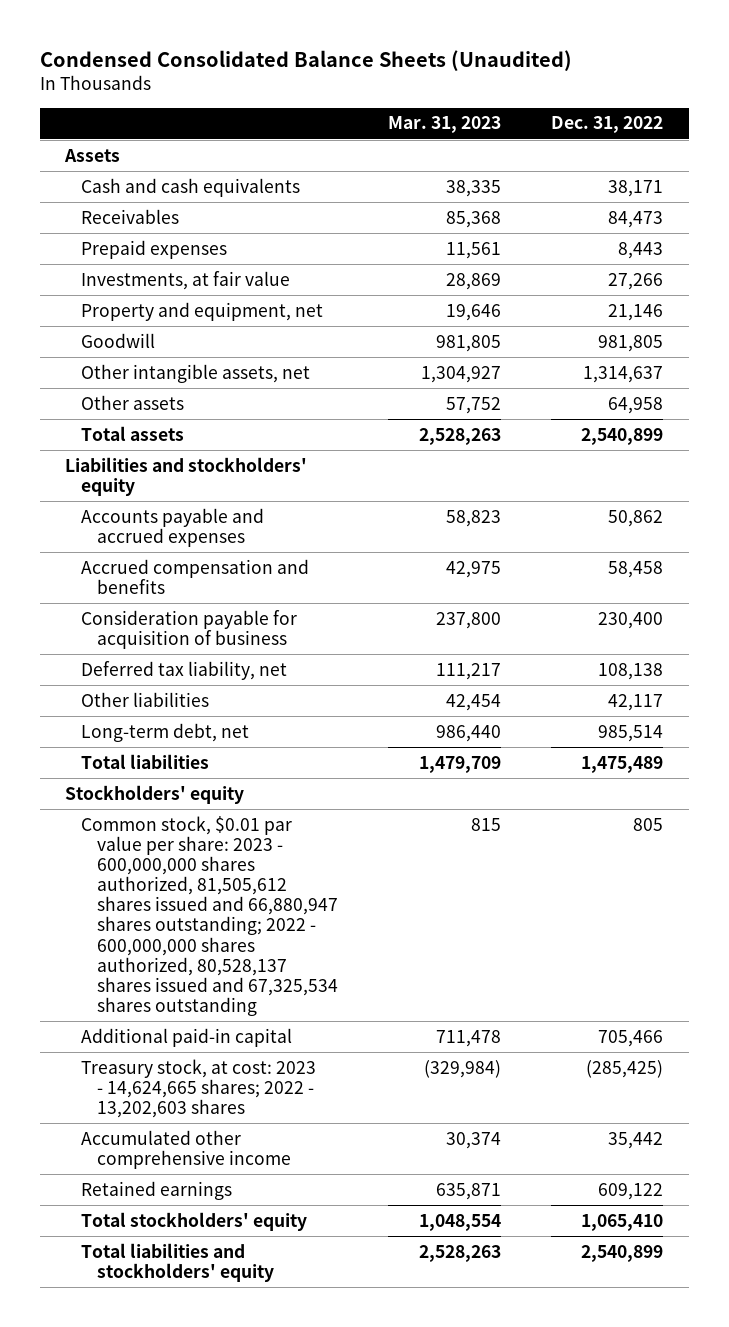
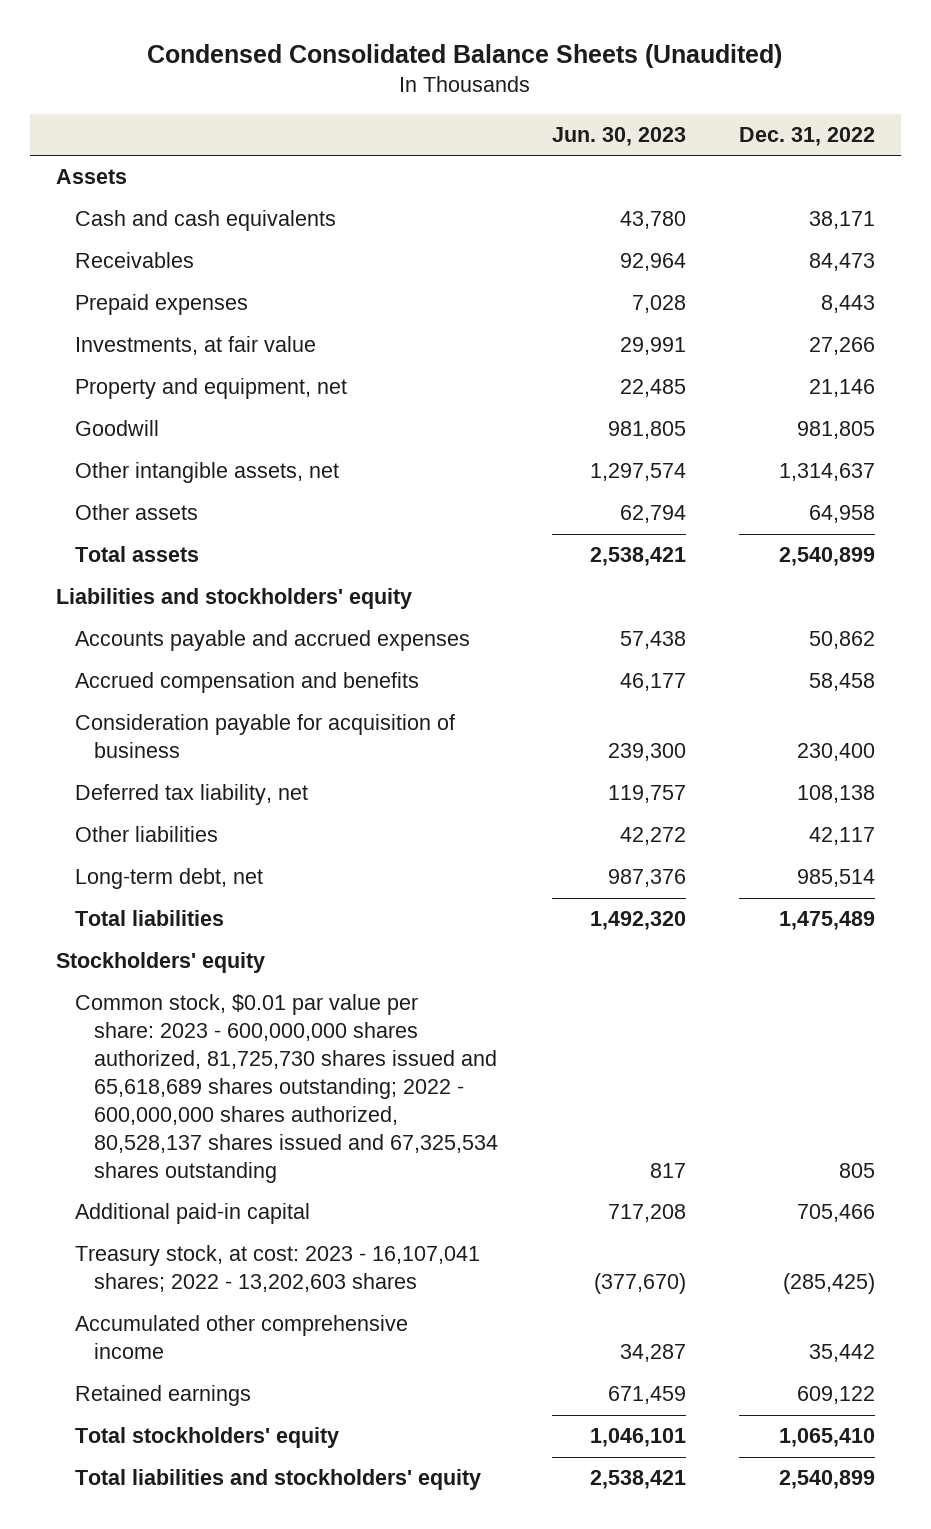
- | Mar. 31, 2023 | Dec. 31, 2022
+ | Jun. 30, 2023 | Dec. 31, 2022
- Common stock, $0.01 par value per share: 2023 - 600,000,000 shares authorized, 81,505,612 shares issued and 66,880,947 shares outstanding; 2022 - 600,000,000 shares authorized, 80,528,137 shares issued and 67,325,534 shares outstanding | 815 | 805
+ Common stock, $0.01 par value per share: 2023 - 600,000,000 shares authorized, 81,725,730 shares issued and 65,618,689 shares outstanding; 2022 - 600,000,000 shares authorized, 80,528,137 shares issued and 67,325,534 shares outstanding | 817 | 805
- Treasury stock, at cost: 2023 - 14,624,665 shares; 2022 - 13,202,603 shares | (329,984) | (285,425)
+ Treasury stock, at cost: 2023 - 16,107,041 shares; 2022 - 13,202,603 shares | (377,670) | (285,425)

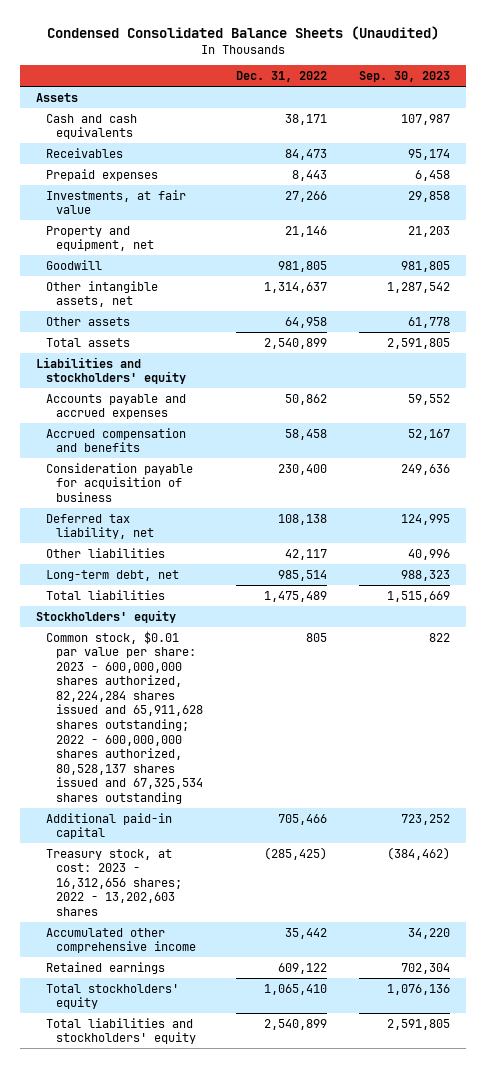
- | Jun. 30, 2023 | Dec. 31, 2022
+ | Dec. 31, 2022 | Sep. 30, 2023
- Common stock, $0.01 par value per share: 2023 - 600,000,000 shares authorized, 81,725,730 shares issued and 65,618,689 shares outstanding; 2022 - 600,000,000 shares authorized, 80,528,137 shares issued and 67,325,534 shares outstanding | 817 | 805
+ Common stock, $0.01 par value per share: 2023 - 600,000,000 shares authorized, 82,224,284 shares issued and 65,911,628 shares outstanding; 2022 - 600,000,000 shares authorized, 80,528,137 shares issued and 67,325,534 shares outstanding | 805 | 822
- Treasury stock, at cost: 2023 - 16,107,041 shares; 2022 - 13,202,603 shares | (377,670) | (285,425)
+ Treasury stock, at cost: 2023 - 16,312,656 shares; 2022 - 13,202,603 shares | (285,425) | (384,462)

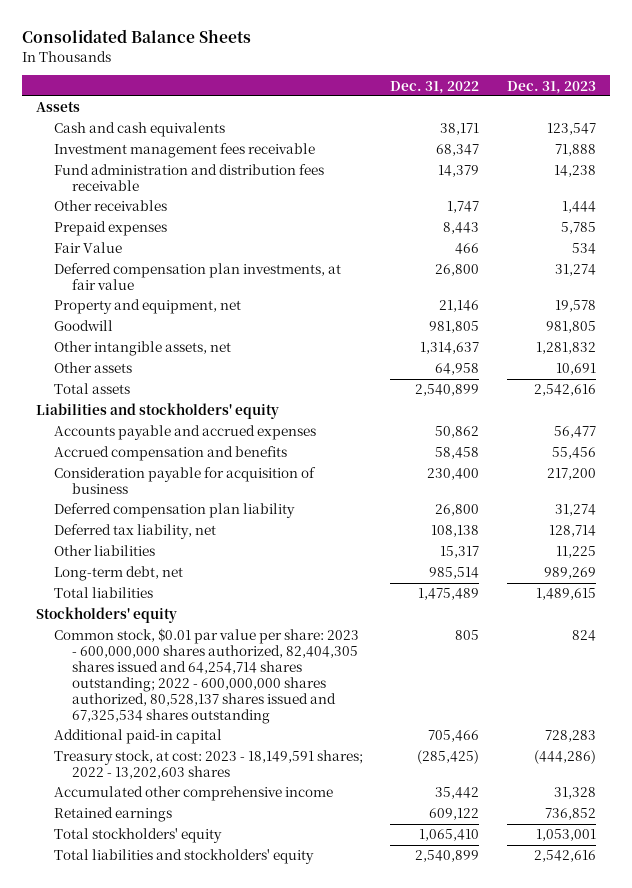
- Condensed Consolidated Balance Sheets (Unaudited)
+ Consolidated Balance Sheets
- | Dec. 31, 2022 | Sep. 30, 2023
+ | Dec. 31, 2022 | Dec. 31, 2023
- Receivables | 84,473 | 95,174
+ Investment management fees receivable | 68,347 | 71,888
+ Fund administration and distribution fees receivable | 14,379 | 14,238
+ Other receivables | 1,747 | 1,444
- Investments, at fair value | 27,266 | 29,858
+ Fair Value | 466 | 534
+ Deferred compensation plan investments, at fair value | 26,800 | 31,274
+ Deferred compensation plan liability | 26,800 | 31,274
- Other liabilities | 42,117 | 40,996
+ Other liabilities | 15,317 | 11,225
- Common stock, $0.01 par value per share: 2023 - 600,000,000 shares authorized, 82,224,284 shares issued and 65,911,628 shares outstanding; 2022 - 600,000,000 shares authorized, 80,528,137 shares issued and 67,325,534 shares outstanding | 805 | 822
+ Common stock, $0.01 par value per share: 2023 - 600,000,000 shares authorized, 82,404,305 shares issued and 64,254,714 shares outstanding; 2022 - 600,000,000 shares authorized, 80,528,137 shares issued and 67,325,534 shares outstanding | 805 | 824
- Treasury stock, at cost: 2023 - 16,312,656 shares; 2022 - 13,202,603 shares | (285,425) | (384,462)
+ Treasury stock, at cost: 2023 - 18,149,591 shares; 2022 - 13,202,603 shares | (285,425) | (444,286)

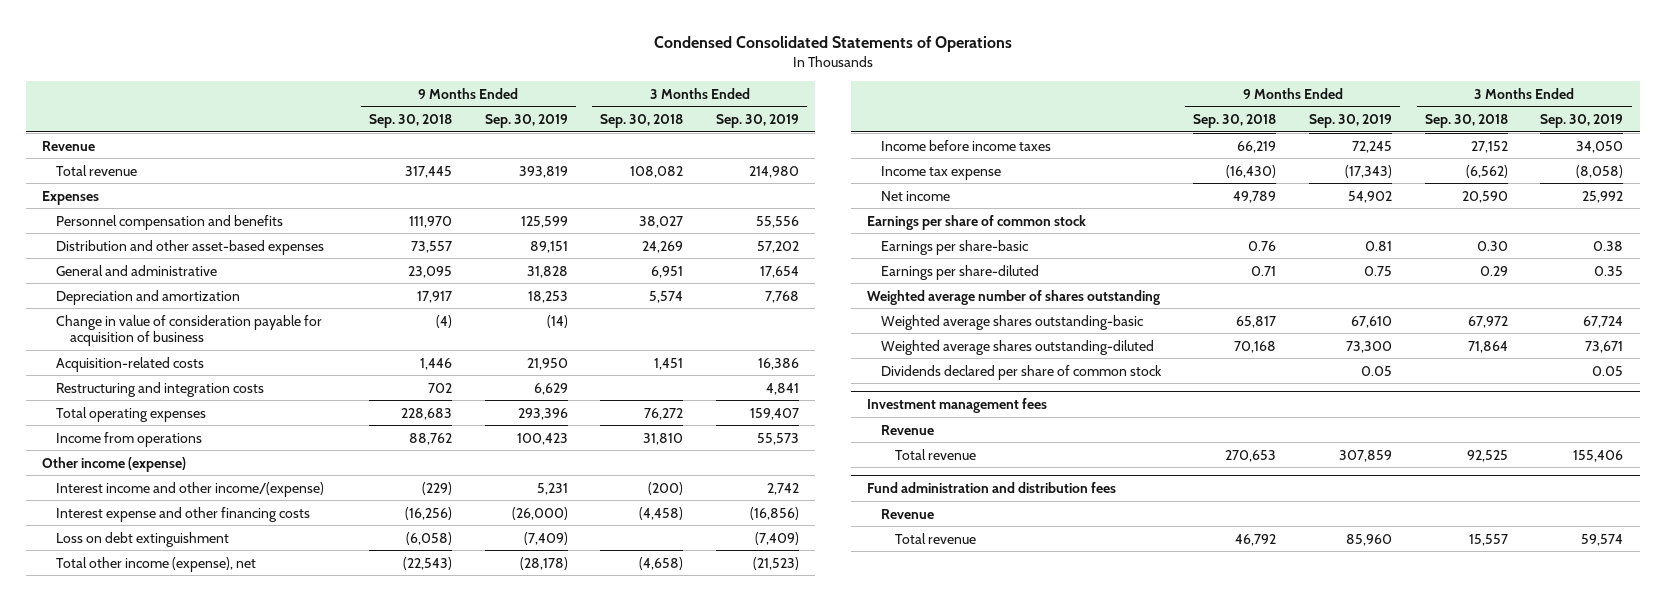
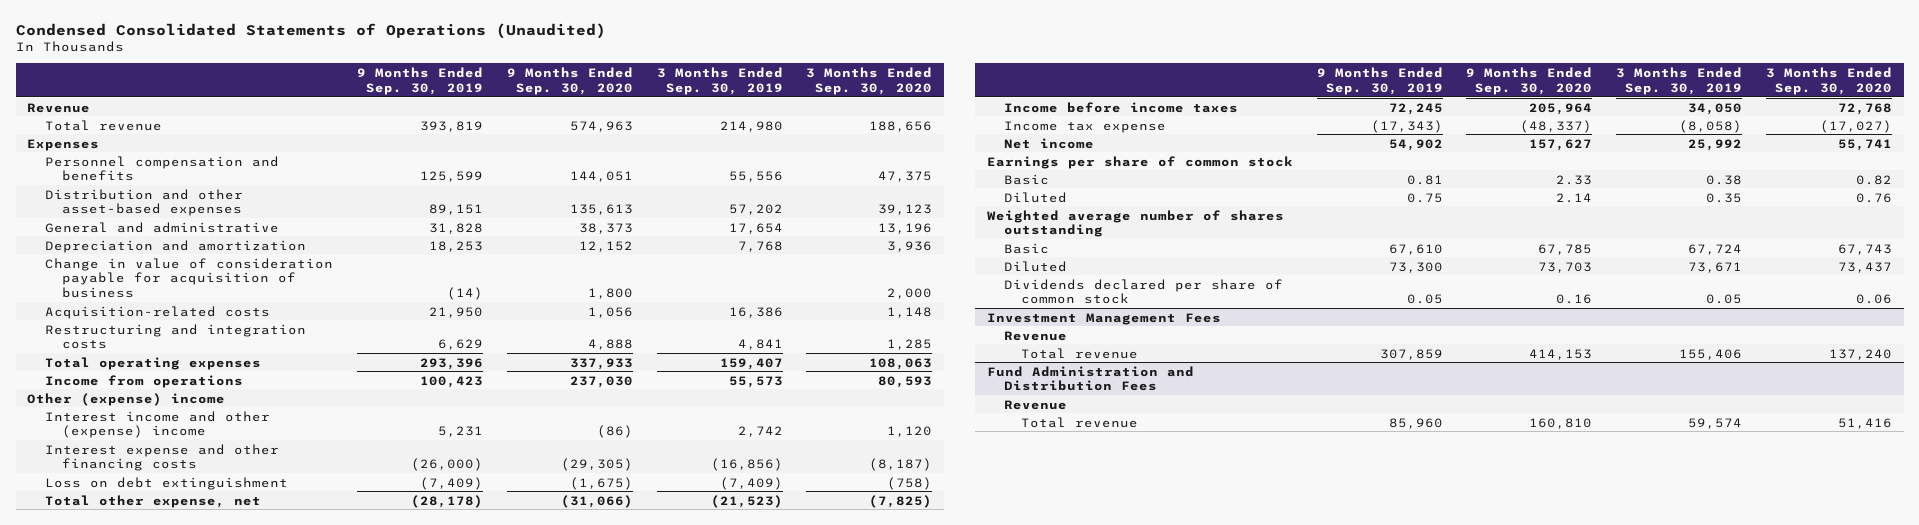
- Condensed Consolidated Statements of Operations
+ Condensed Consolidated Statements of Operations (Unaudited)
- | 9 Months Ended Sep. 30, 2018 | 9 Months Ended Sep. 30, 2019 | 3 Months Ended Sep. 30, 2018 | 3 Months Ended Sep. 30, 2019
+ | 9 Months Ended Sep. 30, 2019 | 9 Months Ended Sep. 30, 2020 | 3 Months Ended Sep. 30, 2019 | 3 Months Ended Sep. 30, 2020
- Other income (expense)
- Interest income and other income/(expense) | (229) | 5,231 | (200) | 2,742
+ Other (expense) income
+ Interest income and other (expense) income | 5,231 | (86) | 2,742 | 1,120
- Total other income (expense), net | (22,543) | (28,178) | (4,658) | (21,523)
+ Total other expense, net | (28,178) | (31,066) | (21,523) | (7,825)
- Earnings per share-basic | 0.76 | 0.81 | 0.30 | 0.38
- Earnings per share-diluted | 0.71 | 0.75 | 0.29 | 0.35
+ Basic | 0.81 | 2.33 | 0.38 | 0.82
+ Diluted | 0.75 | 2.14 | 0.35 | 0.76
- Weighted average shares outstanding-basic | 65,817 | 67,610 | 67,972 | 67,724
- Weighted average shares outstanding-diluted | 70,168 | 73,300 | 71,864 | 73,671
+ Basic | 67,610 | 67,785 | 67,724 | 67,743
+ Diluted | 73,300 | 73,703 | 73,671 | 73,437
- Investment management fees
+ Investment Management Fees
- Fund administration and distribution fees
+ Fund Administration and Distribution Fees

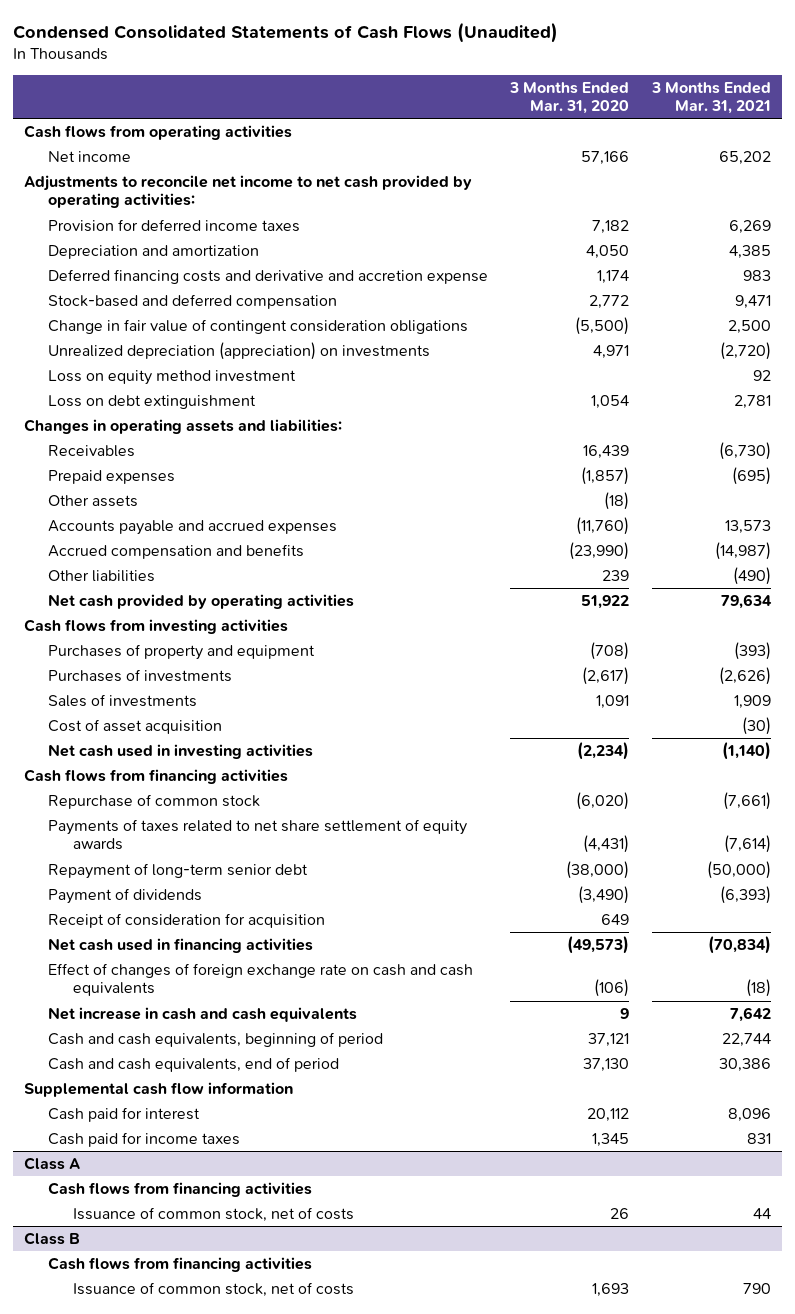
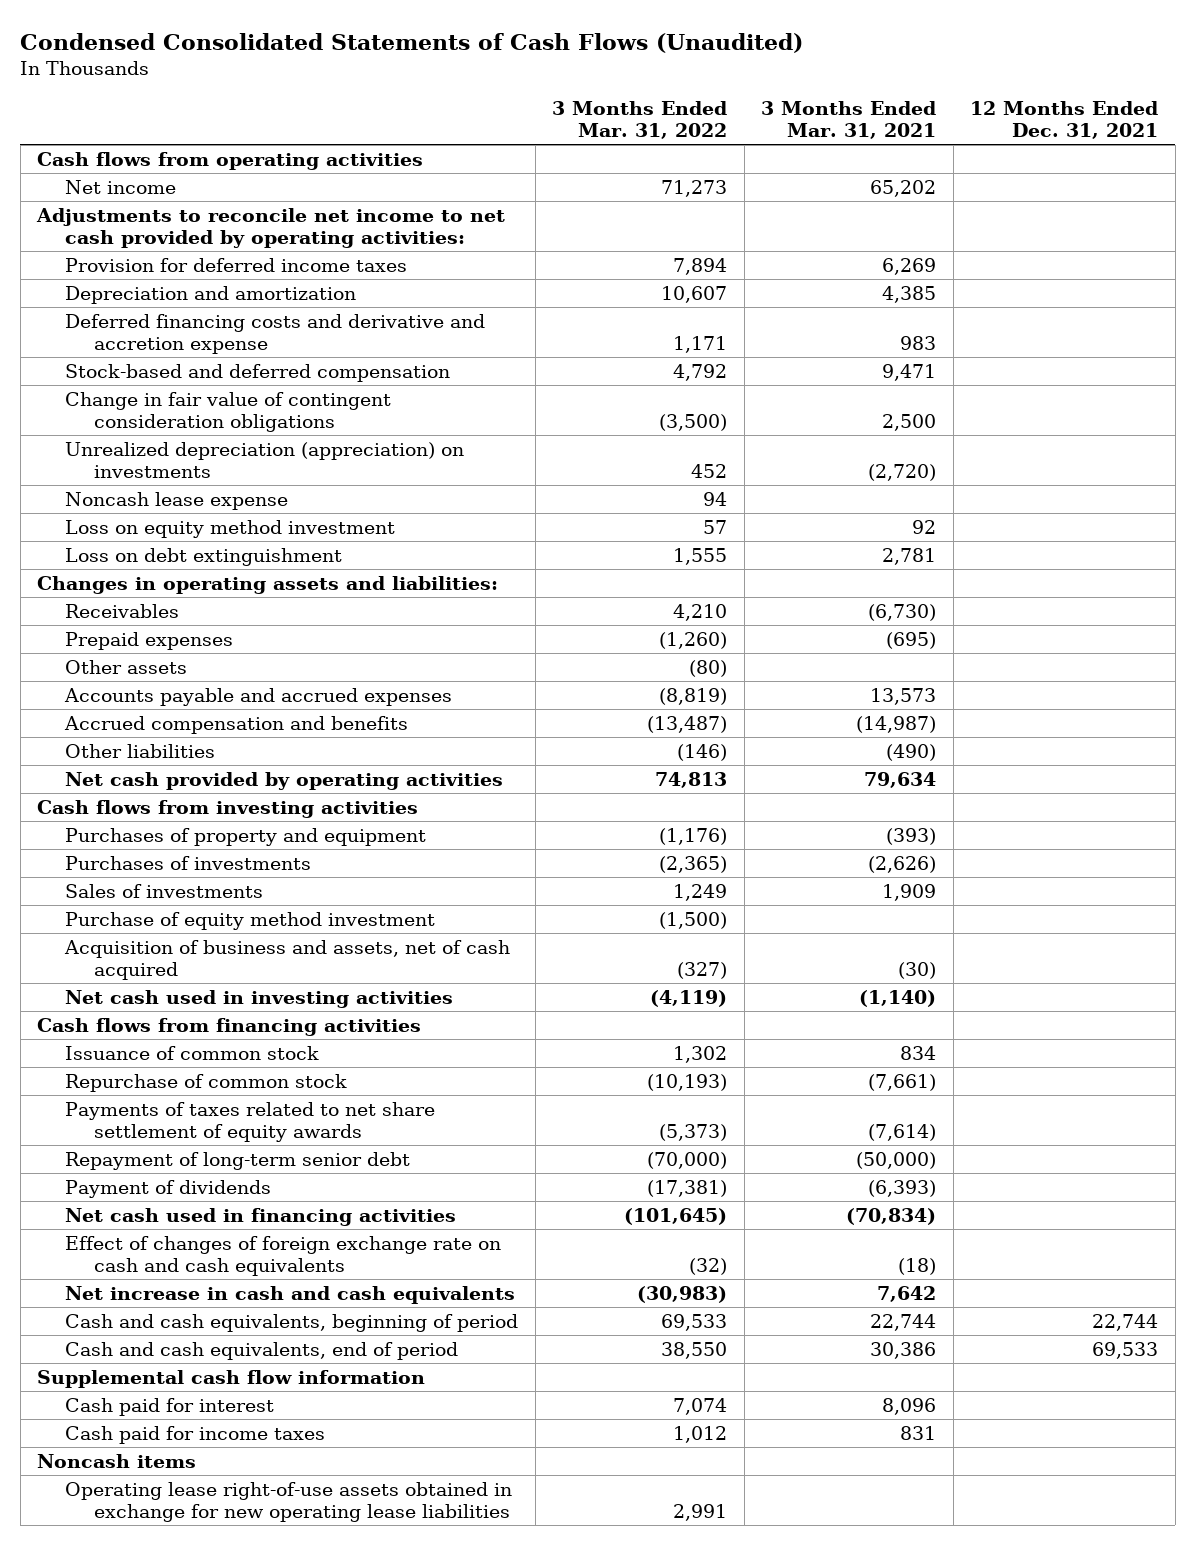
- | 3 Months Ended Mar. 31, 2020 | 3 Months Ended Mar. 31, 2021
+ | 3 Months Ended Mar. 31, 2022 | 3 Months Ended Mar. 31, 2021 | 12 Months Ended Dec. 31, 2021
+ Noncash lease expense | 94 | |
- Cost of asset acquisition | | (30)
+ Purchase of equity method investment | (1,500) | |
+ Acquisition of business and assets, net of cash acquired | (327) | (30) |
+ Issuance of common stock | 1,302 | 834 |
- Receipt of consideration for acquisition | 649 |
- Class A
- Cash flows from financing activities
- Issuance of common stock, net of costs | 26 | 44
- Class B
- Cash flows from financing activities
- Issuance of common stock, net of costs | 1,693 | 790
+ Noncash items
+ Operating lease right-of-use assets obtained in exchange for new operating lease liabilities | 2,991 | |

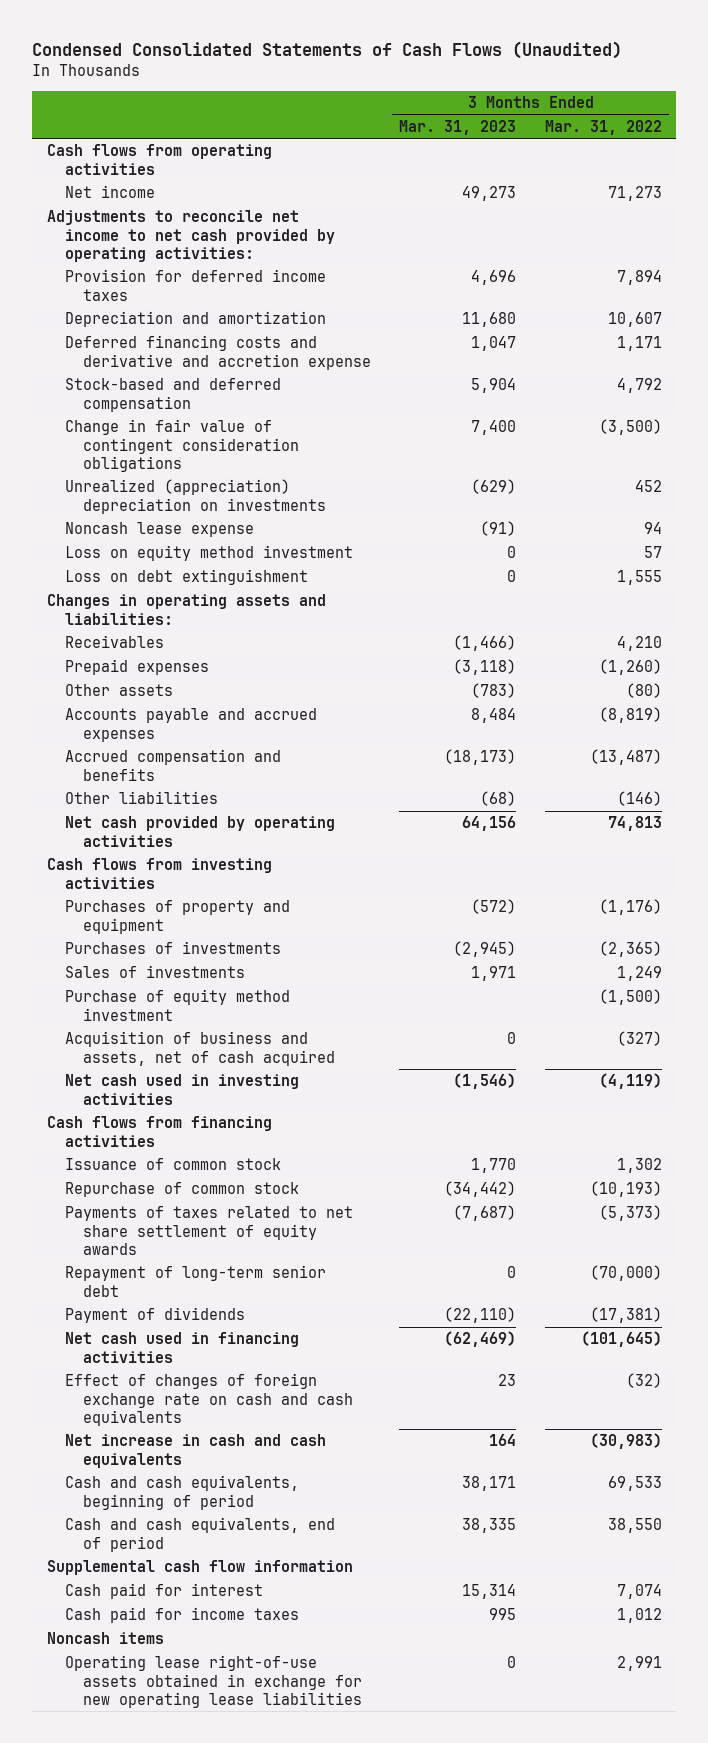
- | 3 Months Ended Mar. 31, 2022 | 3 Months Ended Mar. 31, 2021 | 12 Months Ended Dec. 31, 2021
+ | 3 Months Ended Mar. 31, 2023 | 3 Months Ended Mar. 31, 2022
- Unrealized depreciation (appreciation) on investments | 452 | (2,720) |
+ Unrealized (appreciation) depreciation on investments | (629) | 452

